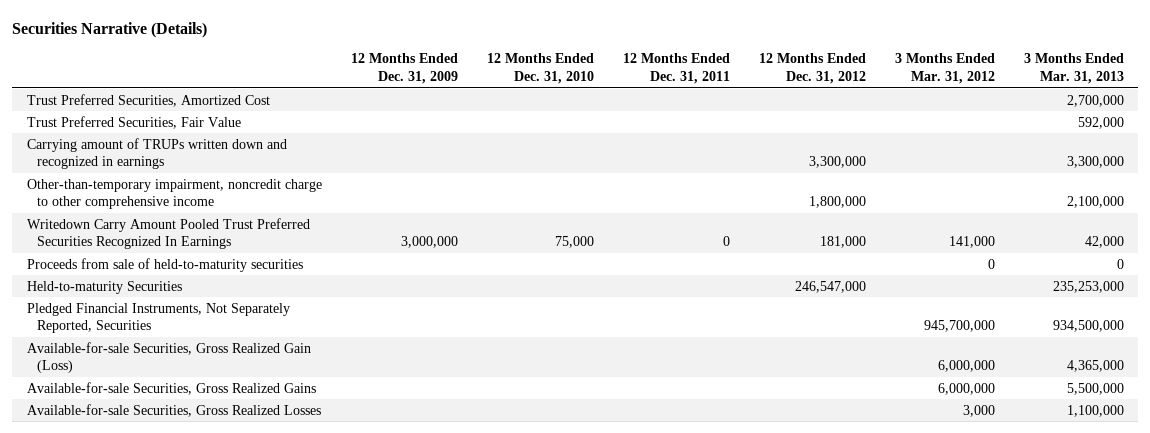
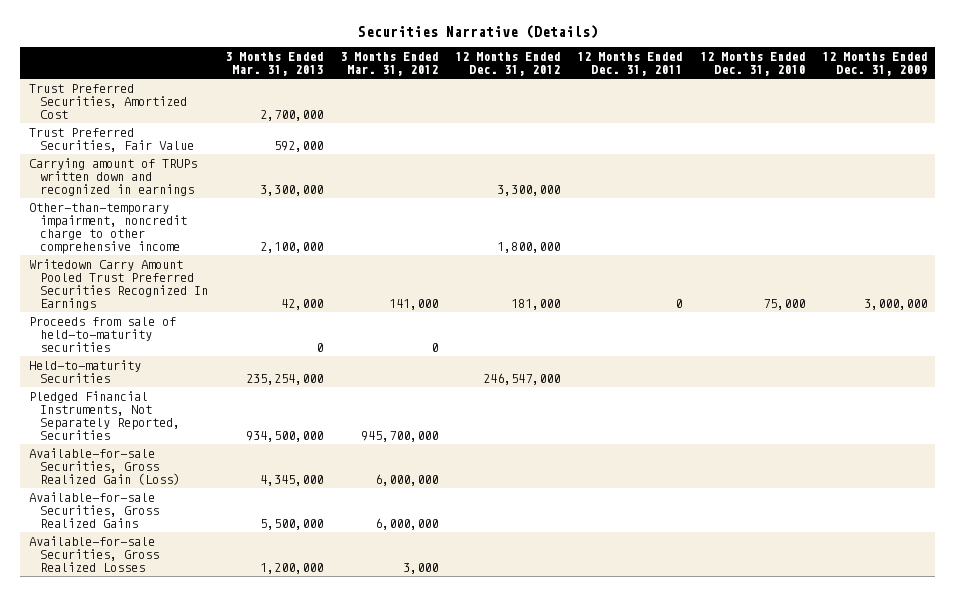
- | 12 Months Ended Dec. 31, 2009 | 12 Months Ended Dec. 31, 2010 | 12 Months Ended Dec. 31, 2011 | 12 Months Ended Dec. 31, 2012 | 3 Months Ended Mar. 31, 2012 | 3 Months Ended Mar. 31, 2013
+ | 3 Months Ended Mar. 31, 2013 | 3 Months Ended Mar. 31, 2012 | 12 Months Ended Dec. 31, 2012 | 12 Months Ended Dec. 31, 2011 | 12 Months Ended Dec. 31, 2010 | 12 Months Ended Dec. 31, 2009
- Held-to-maturity Securities | | | | 246,547,000 | | 235,253,000
+ Held-to-maturity Securities | 235,254,000 | | 246,547,000 | | |
- Available-for-sale Securities, Gross Realized Gain (Loss) | | | | | 6,000,000 | 4,365,000
+ Available-for-sale Securities, Gross Realized Gain (Loss) | 4,345,000 | 6,000,000 | | | |
- Available-for-sale Securities, Gross Realized Losses | | | | | 3,000 | 1,100,000
+ Available-for-sale Securities, Gross Realized Losses | 1,200,000 | 3,000 | | | |

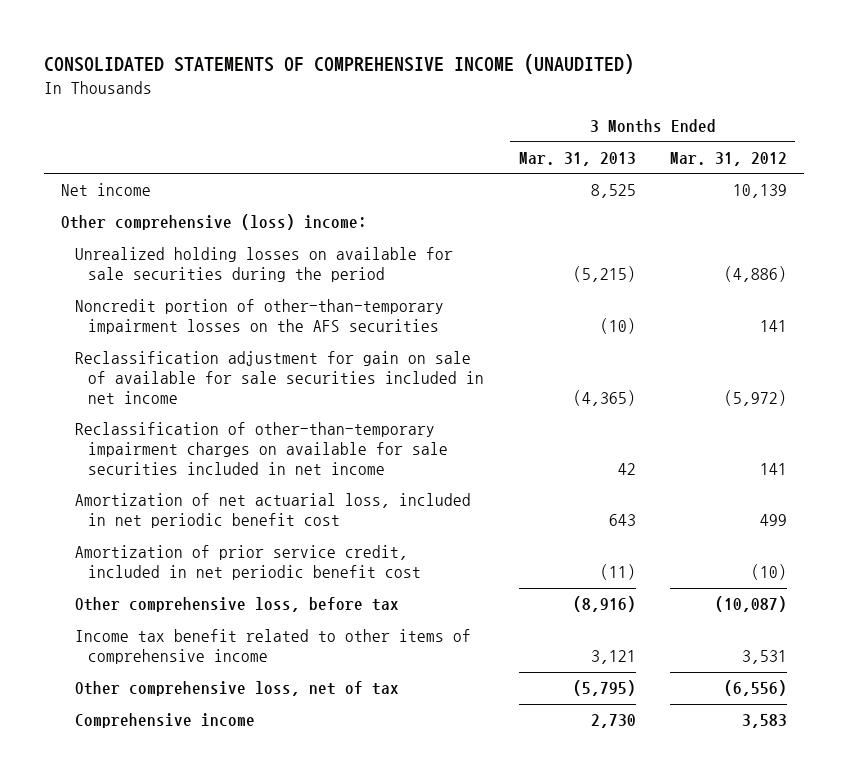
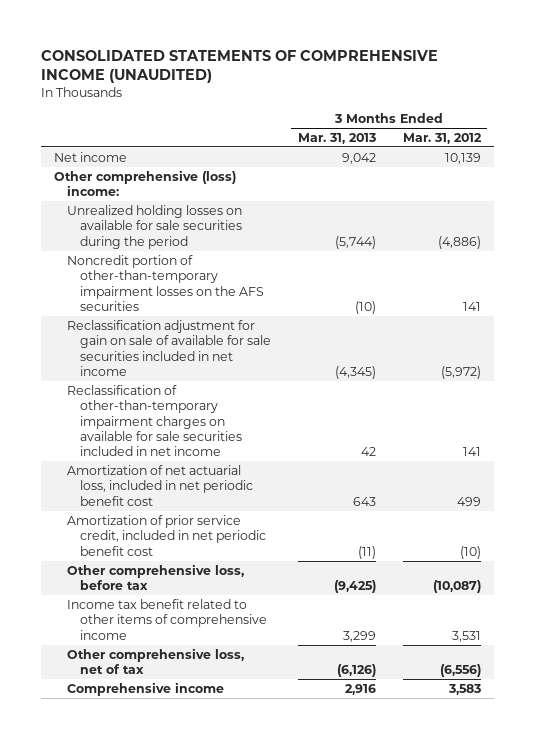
- Net income | 8,525 | 10,139
+ Net income | 9,042 | 10,139
- Unrealized holding losses on available for sale securities during the period | (5,215) | (4,886)
+ Unrealized holding losses on available for sale securities during the period | (5,744) | (4,886)
- Reclassification adjustment for gain on sale of available for sale securities included in net income | (4,365) | (5,972)
+ Reclassification adjustment for gain on sale of available for sale securities included in net income | (4,345) | (5,972)
- Other comprehensive loss, before tax | (8,916) | (10,087)
- Income tax benefit related to other items of comprehensive income | 3,121 | 3,531
- Other comprehensive loss, net of tax | (5,795) | (6,556)
- Comprehensive income | 2,730 | 3,583
+ Other comprehensive loss, before tax | (9,425) | (10,087)
+ Income tax benefit related to other items of comprehensive income | 3,299 | 3,531
+ Other comprehensive loss, net of tax | (6,126) | (6,556)
+ Comprehensive income | 2,916 | 3,583

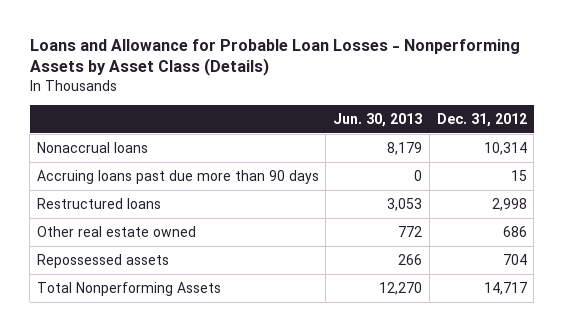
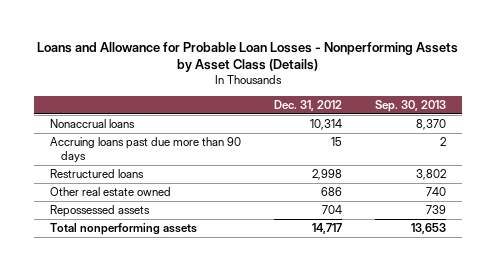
- | Jun. 30, 2013 | Dec. 31, 2012
+ | Dec. 31, 2012 | Sep. 30, 2013
- Total Nonperforming Assets | 12,270 | 14,717
+ Total nonperforming assets | 14,717 | 13,653

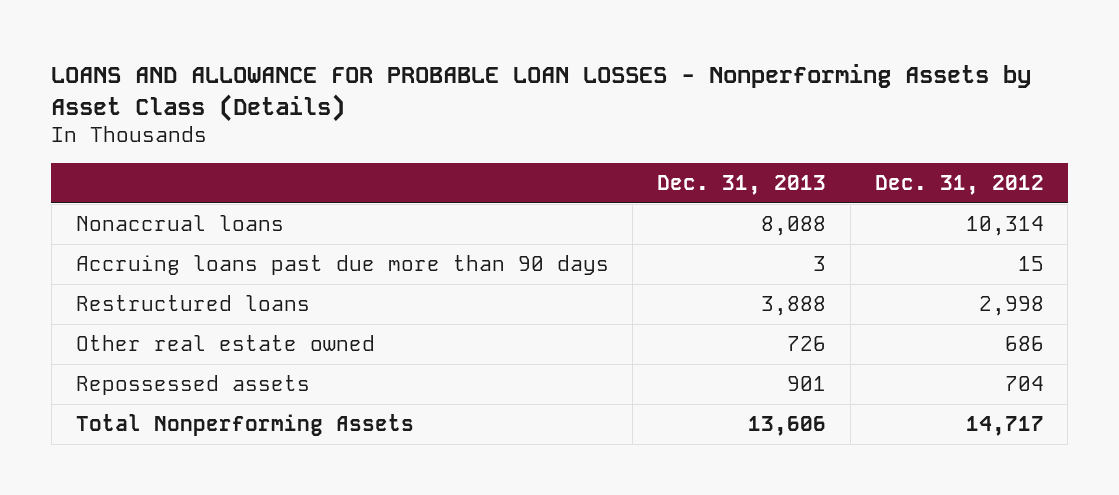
- Loans and Allowance for Probable Loan Losses - Nonperforming Assets by Asset Class (Details)
+ LOANS AND ALLOWANCE FOR PROBABLE LOAN LOSSES - Nonperforming Assets by Asset Class (Details)
- | Dec. 31, 2012 | Sep. 30, 2013
+ | Dec. 31, 2013 | Dec. 31, 2012
- Total nonperforming assets | 14,717 | 13,653
+ Total Nonperforming Assets | 13,606 | 14,717

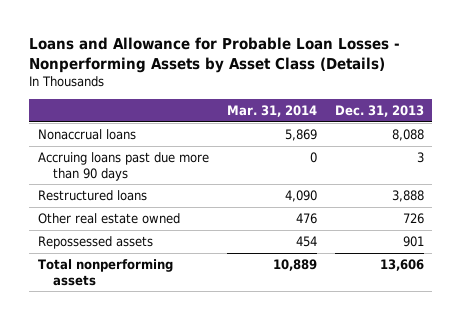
- LOANS AND ALLOWANCE FOR PROBABLE LOAN LOSSES - Nonperforming Assets by Asset Class (Details)
+ Loans and Allowance for Probable Loan Losses - Nonperforming Assets by Asset Class (Details)
- | Dec. 31, 2013 | Dec. 31, 2012
+ | Mar. 31, 2014 | Dec. 31, 2013
- Total Nonperforming Assets | 13,606 | 14,717
+ Total nonperforming assets | 10,889 | 13,606

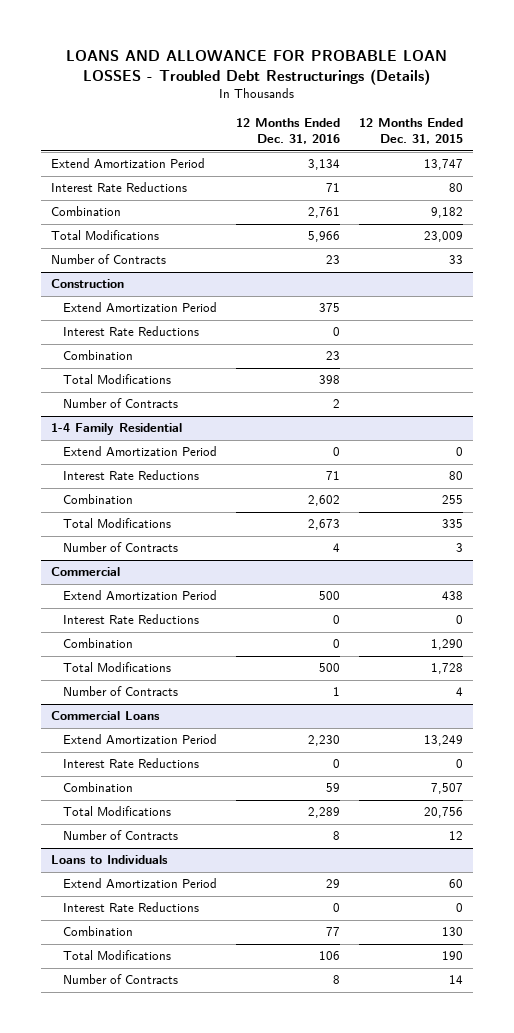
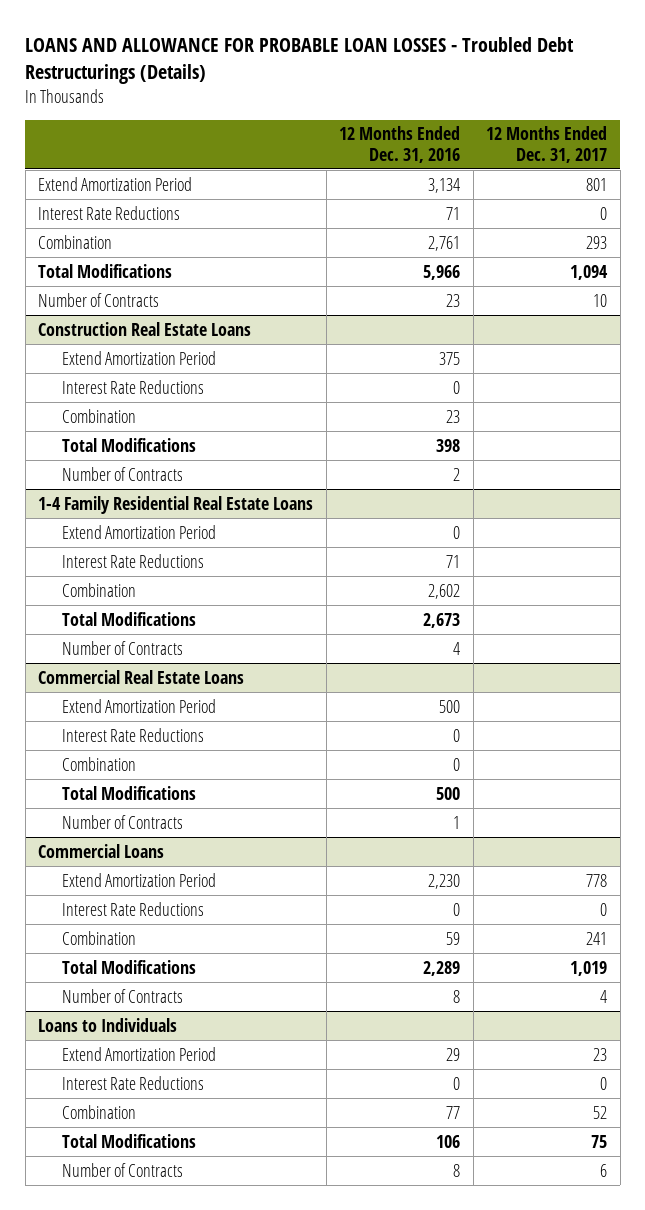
- | 12 Months Ended Dec. 31, 2016 | 12 Months Ended Dec. 31, 2015
+ | 12 Months Ended Dec. 31, 2016 | 12 Months Ended Dec. 31, 2017
- Construction
+ Construction Real Estate Loans
- 1-4 Family Residential
+ 1-4 Family Residential Real Estate Loans
- Commercial
+ Commercial Real Estate Loans

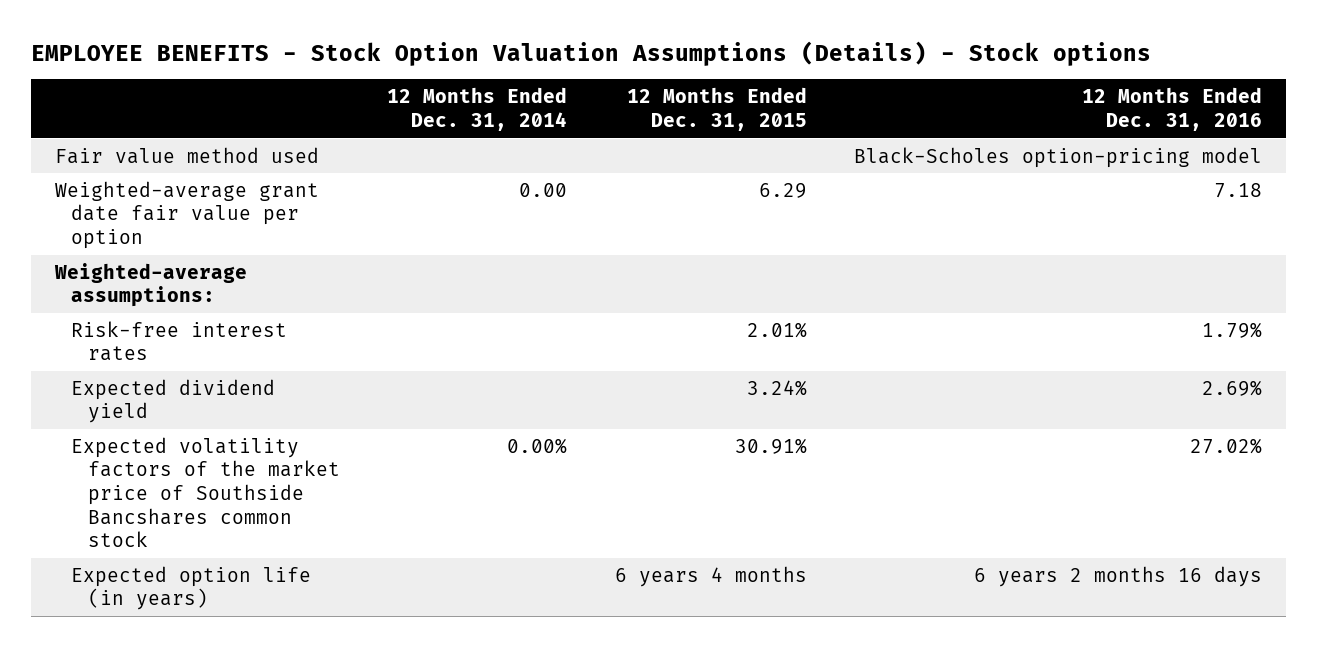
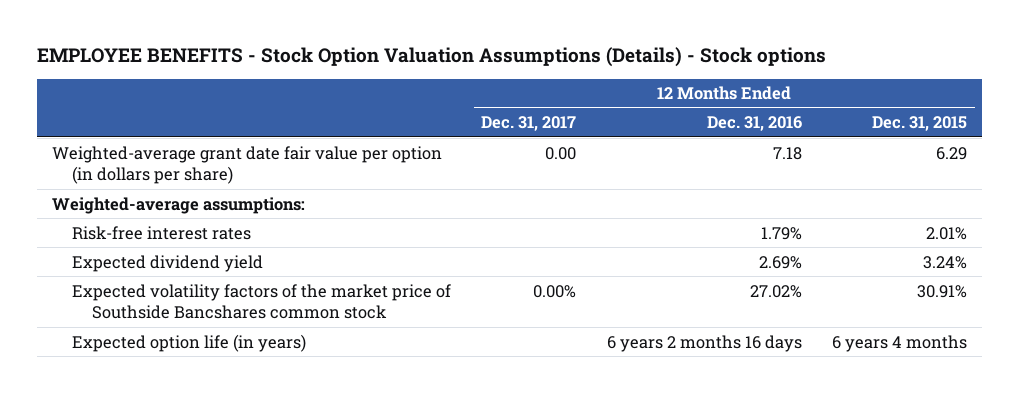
- | 12 Months Ended Dec. 31, 2014 | 12 Months Ended Dec. 31, 2015 | 12 Months Ended Dec. 31, 2016
+ | 12 Months Ended Dec. 31, 2017 | 12 Months Ended Dec. 31, 2016 | 12 Months Ended Dec. 31, 2015
- Fair value method used | | | Black-Scholes option-pricing model
- Weighted-average grant date fair value per option | 0.00 | 6.29 | 7.18
+ Weighted-average grant date fair value per option (in dollars per share) | 0.00 | 7.18 | 6.29

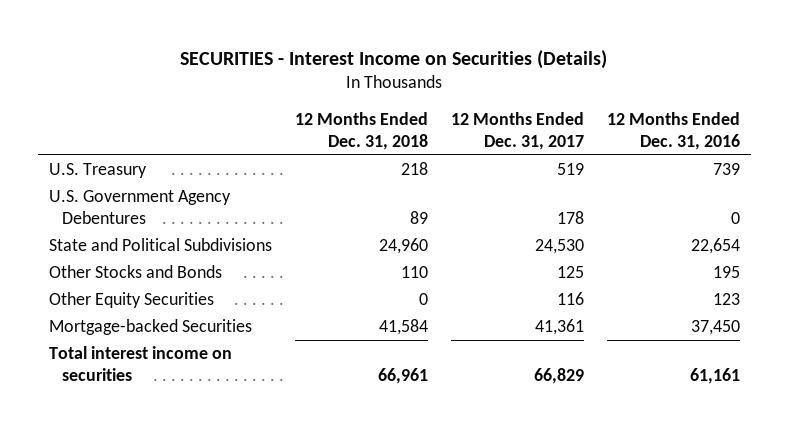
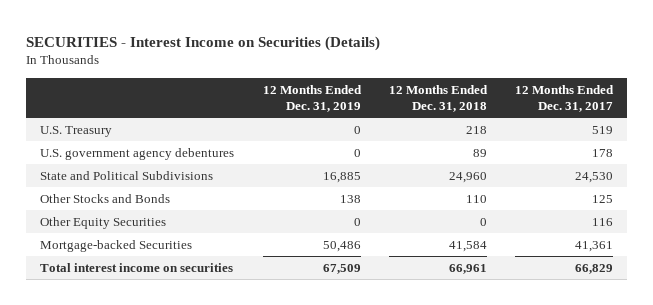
- | 12 Months Ended Dec. 31, 2018 | 12 Months Ended Dec. 31, 2017 | 12 Months Ended Dec. 31, 2016
+ | 12 Months Ended Dec. 31, 2019 | 12 Months Ended Dec. 31, 2018 | 12 Months Ended Dec. 31, 2017
- U.S. Government Agency Debentures | 89 | 178 | 0
+ U.S. government agency debentures | 0 | 89 | 178

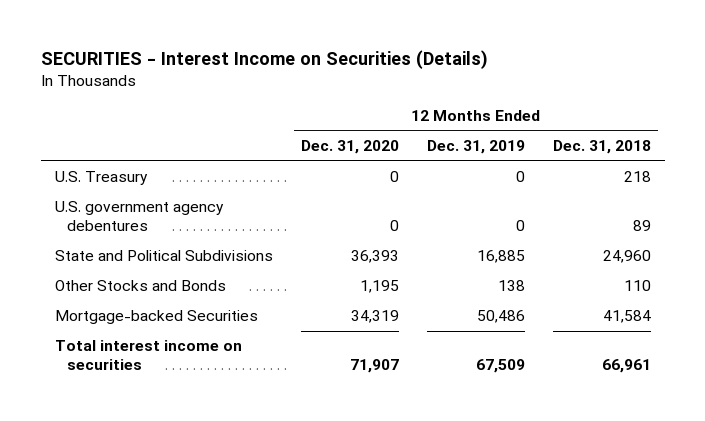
- | 12 Months Ended Dec. 31, 2019 | 12 Months Ended Dec. 31, 2018 | 12 Months Ended Dec. 31, 2017
+ | 12 Months Ended Dec. 31, 2020 | 12 Months Ended Dec. 31, 2019 | 12 Months Ended Dec. 31, 2018
- Other Equity Securities | 0 | 0 | 116

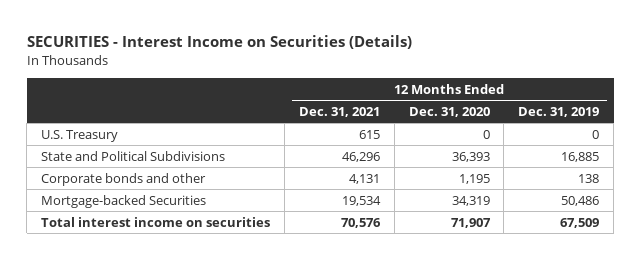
- | 12 Months Ended Dec. 31, 2020 | 12 Months Ended Dec. 31, 2019 | 12 Months Ended Dec. 31, 2018
+ | 12 Months Ended Dec. 31, 2021 | 12 Months Ended Dec. 31, 2020 | 12 Months Ended Dec. 31, 2019
- U.S. government agency debentures | 0 | 0 | 89
- Other Stocks and Bonds | 1,195 | 138 | 110
+ Corporate bonds and other | 4,131 | 1,195 | 138

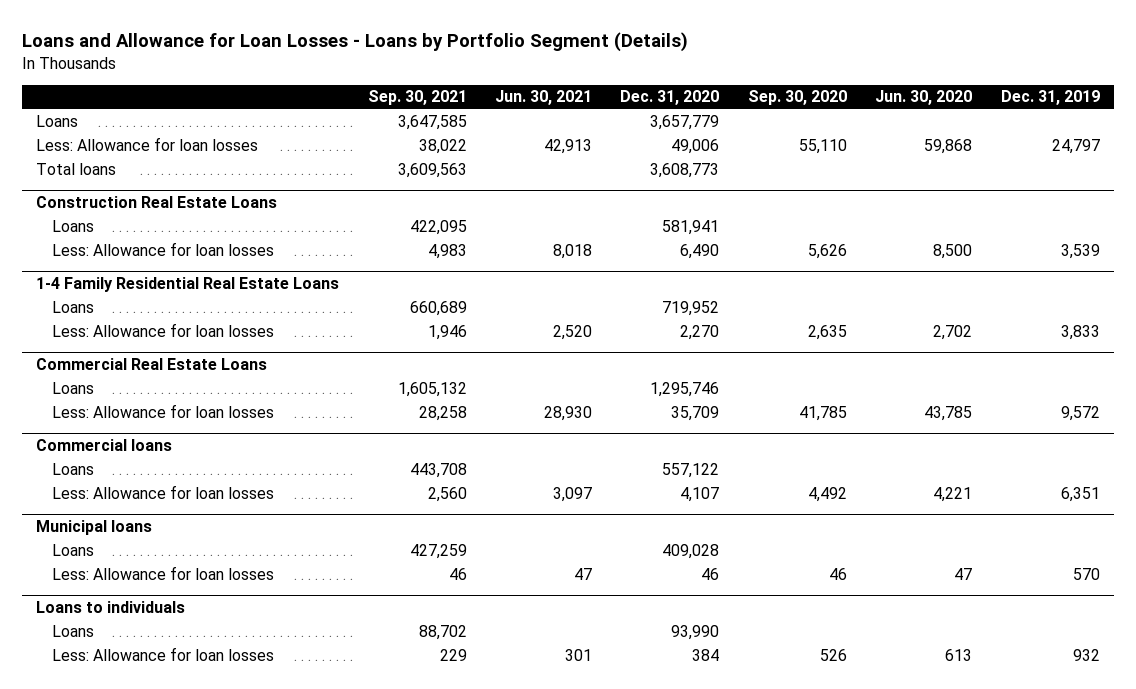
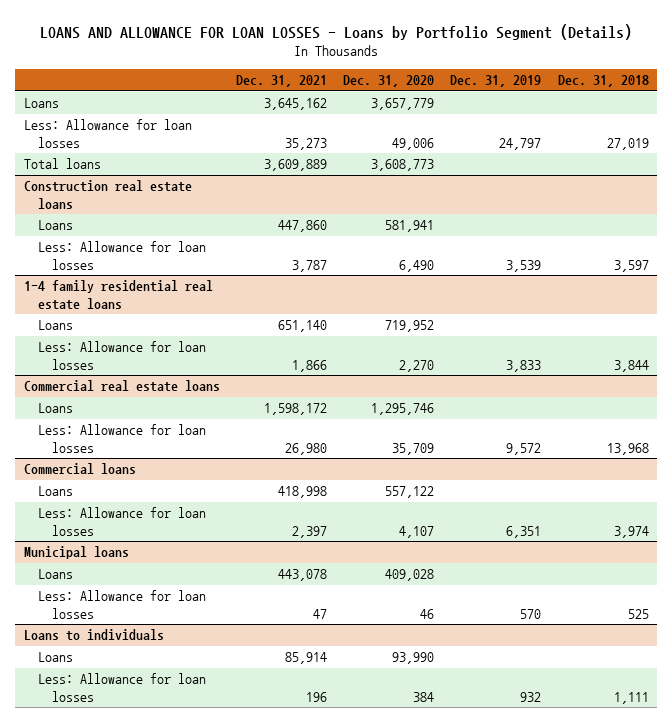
- Loans and Allowance for Loan Losses - Loans by Portfolio Segment (Details)
+ LOANS AND ALLOWANCE FOR LOAN LOSSES - Loans by Portfolio Segment (Details)
- | Sep. 30, 2021 | Jun. 30, 2021 | Dec. 31, 2020 | Sep. 30, 2020 | Jun. 30, 2020 | Dec. 31, 2019
+ | Dec. 31, 2021 | Dec. 31, 2020 | Dec. 31, 2019 | Dec. 31, 2018
- Construction Real Estate Loans
+ Construction real estate loans
- 1-4 Family Residential Real Estate Loans
+ 1-4 family residential real estate loans
- Commercial Real Estate Loans
+ Commercial real estate loans

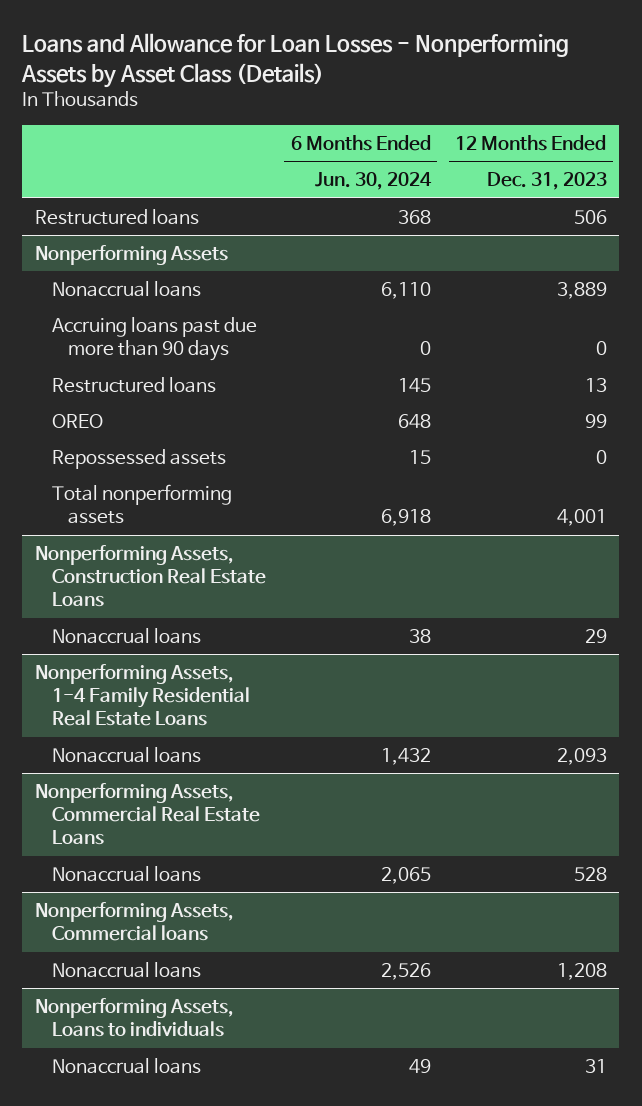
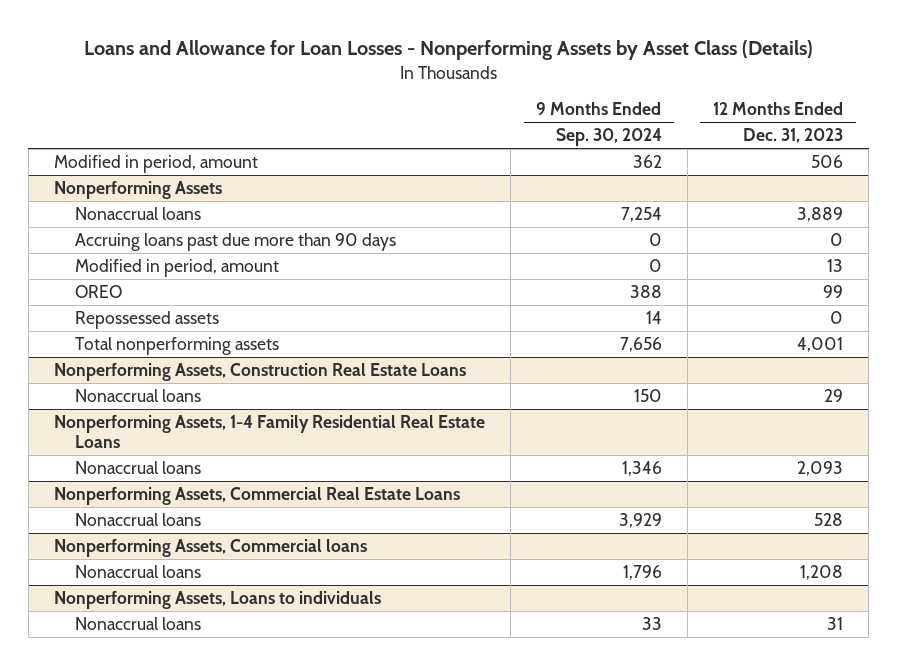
- | 6 Months Ended Jun. 30, 2024 | 12 Months Ended Dec. 31, 2023
+ | 9 Months Ended Sep. 30, 2024 | 12 Months Ended Dec. 31, 2023
- Restructured loans | 368 | 506
+ Modified in period, amount | 362 | 506
@ Nonperforming Assets
- Restructured loans | 145 | 13
+ Modified in period, amount | 0 | 13

